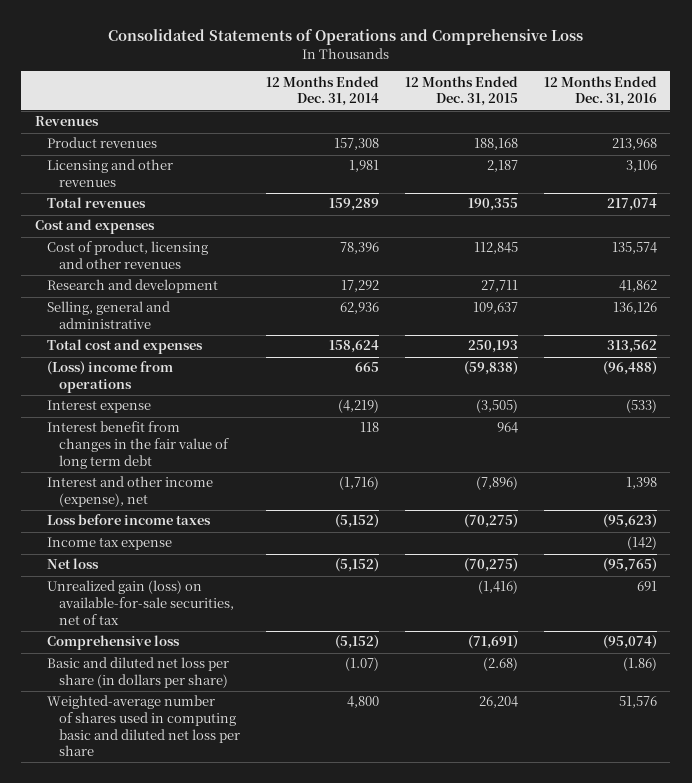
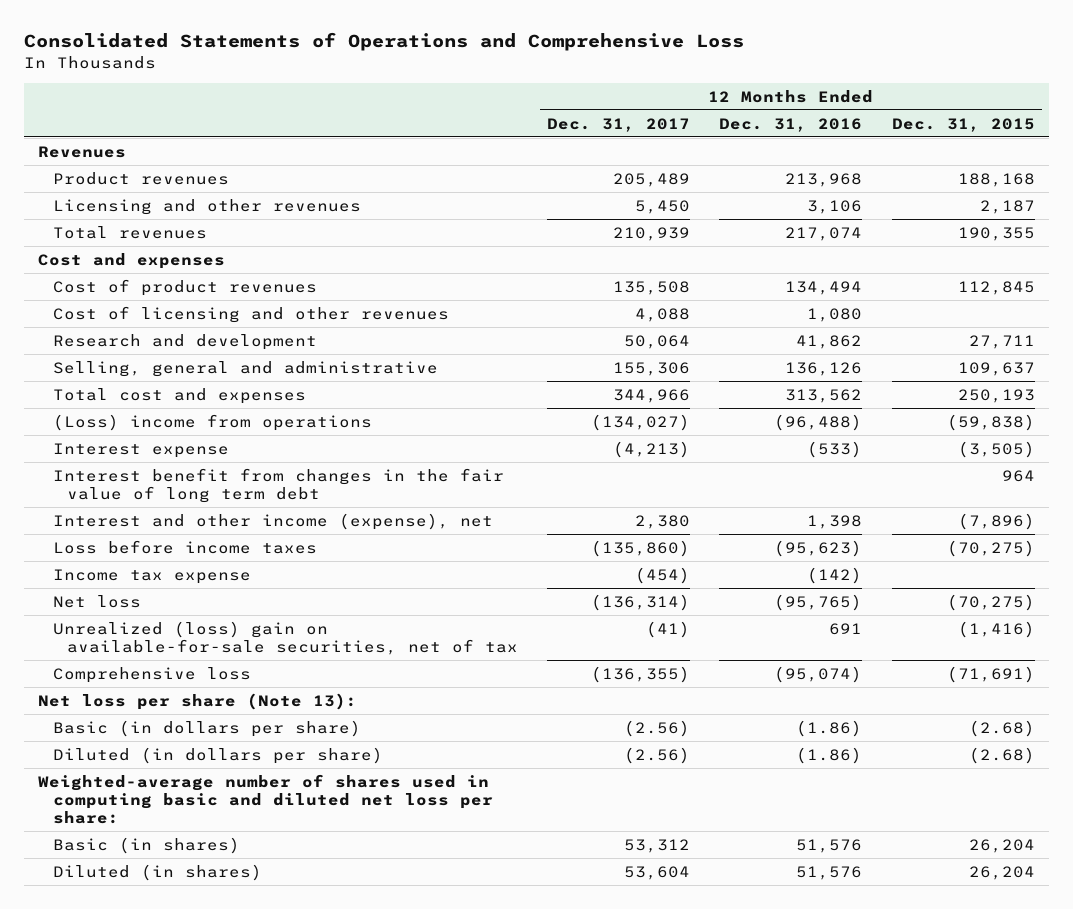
- | 12 Months Ended Dec. 31, 2014 | 12 Months Ended Dec. 31, 2015 | 12 Months Ended Dec. 31, 2016
+ | 12 Months Ended Dec. 31, 2017 | 12 Months Ended Dec. 31, 2016 | 12 Months Ended Dec. 31, 2015
- Cost of product, licensing and other revenues | 78,396 | 112,845 | 135,574
+ Cost of product revenues | 135,508 | 134,494 | 112,845
+ Cost of licensing and other revenues | 4,088 | 1,080 |
- Unrealized gain (loss) on available-for-sale securities, net of tax | | (1,416) | 691
+ Unrealized (loss) gain on available-for-sale securities, net of tax | (41) | 691 | (1,416)
- Basic and diluted net loss per share (in dollars per share) | (1.07) | (2.68) | (1.86)
- Weighted-average number of shares used in computing basic and diluted net loss per share | 4,800 | 26,204 | 51,576
+ Net loss per share (Note 13):
+ Basic (in dollars per share) | (2.56) | (1.86) | (2.68)
+ Diluted (in dollars per share) | (2.56) | (1.86) | (2.68)
+ Weighted-average number of shares used in computing basic and diluted net loss per share:
+ Basic (in shares) | 53,312 | 51,576 | 26,204
+ Diluted (in shares) | 53,604 | 51,576 | 26,204

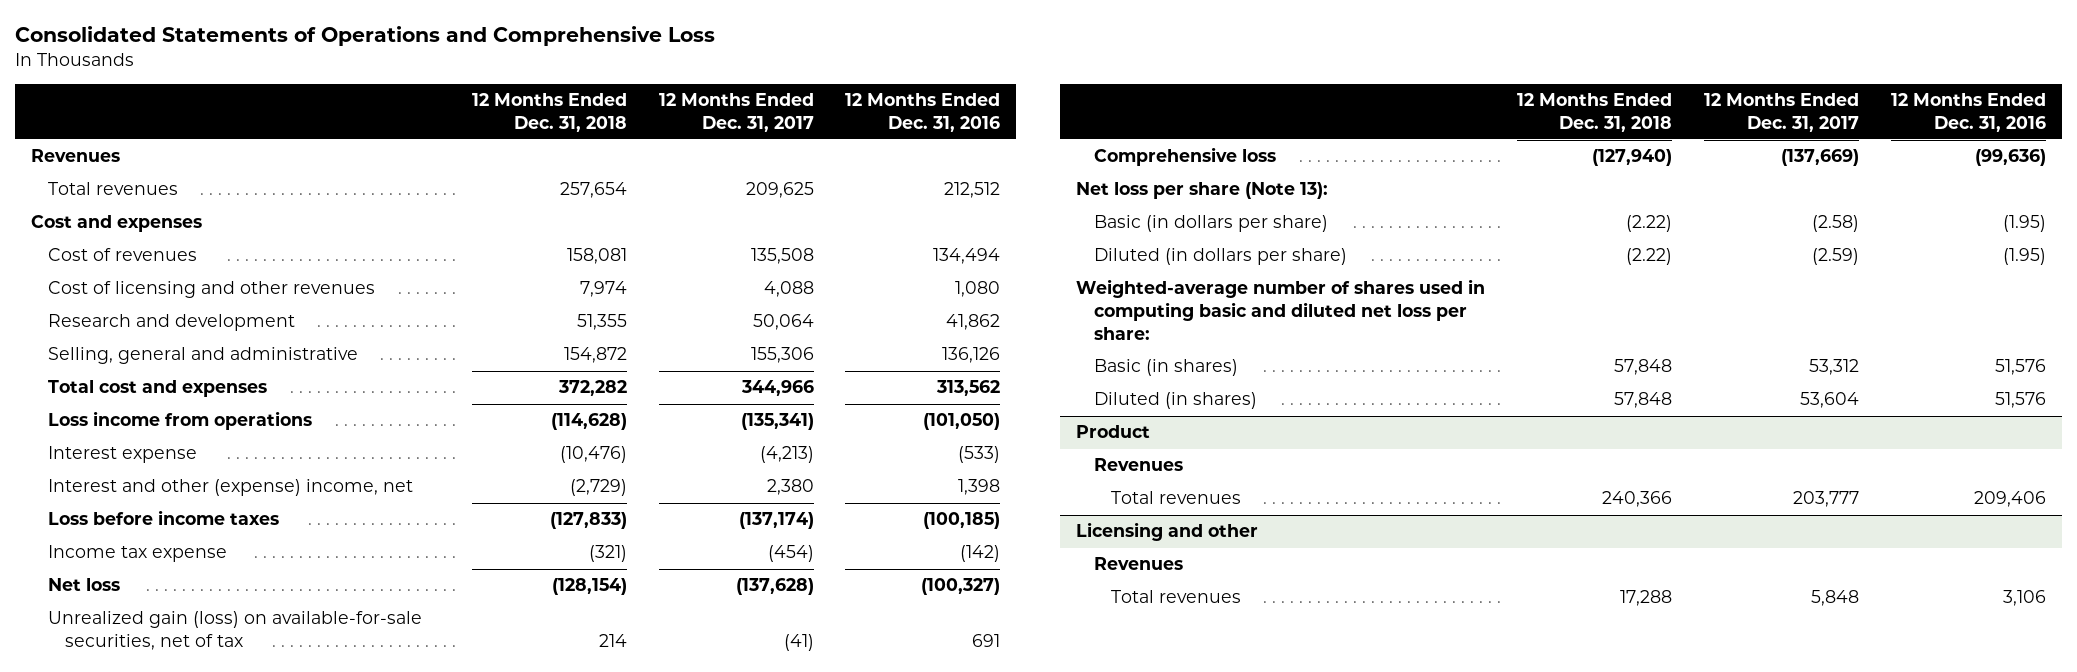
- | 12 Months Ended Dec. 31, 2017 | 12 Months Ended Dec. 31, 2016 | 12 Months Ended Dec. 31, 2015
+ | 12 Months Ended Dec. 31, 2018 | 12 Months Ended Dec. 31, 2017 | 12 Months Ended Dec. 31, 2016
- Product revenues | 205,489 | 213,968 | 188,168
- Licensing and other revenues | 5,450 | 3,106 | 2,187
- Total revenues | 210,939 | 217,074 | 190,355
+ Total revenues | 257,654 | 209,625 | 212,512
- Cost of product revenues | 135,508 | 134,494 | 112,845
+ Cost of revenues | 158,081 | 135,508 | 134,494
- (Loss) income from operations | (134,027) | (96,488) | (59,838)
+ Loss income from operations | (114,628) | (135,341) | (101,050)
- Interest benefit from changes in the fair value of long term debt | | | 964
- Interest and other income (expense), net | 2,380 | 1,398 | (7,896)
- Loss before income taxes | (135,860) | (95,623) | (70,275)
+ Interest and other (expense) income, net | (2,729) | 2,380 | 1,398
+ Loss before income taxes | (127,833) | (137,174) | (100,185)
- Net loss | (136,314) | (95,765) | (70,275)
- Unrealized (loss) gain on available-for-sale securities, net of tax | (41) | 691 | (1,416)
- Comprehensive loss | (136,355) | (95,074) | (71,691)
+ Net loss | (128,154) | (137,628) | (100,327)
+ Unrealized gain (loss) on available-for-sale securities, net of tax | 214 | (41) | 691
+ Comprehensive loss | (127,940) | (137,669) | (99,636)
- Basic (in dollars per share) | (2.56) | (1.86) | (2.68)
- Diluted (in dollars per share) | (2.56) | (1.86) | (2.68)
+ Basic (in dollars per share) | (2.22) | (2.58) | (1.95)
+ Diluted (in dollars per share) | (2.22) | (2.59) | (1.95)
+ Product
+ Revenues
+ Total revenues | 240,366 | 203,777 | 209,406
+ Licensing and other
+ Revenues
+ Total revenues | 17,288 | 5,848 | 3,106

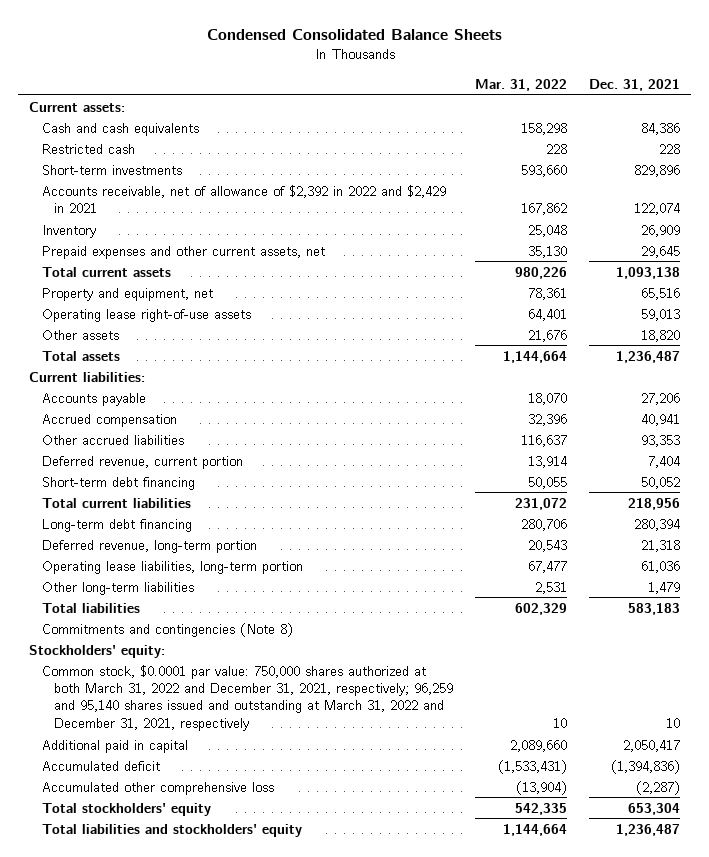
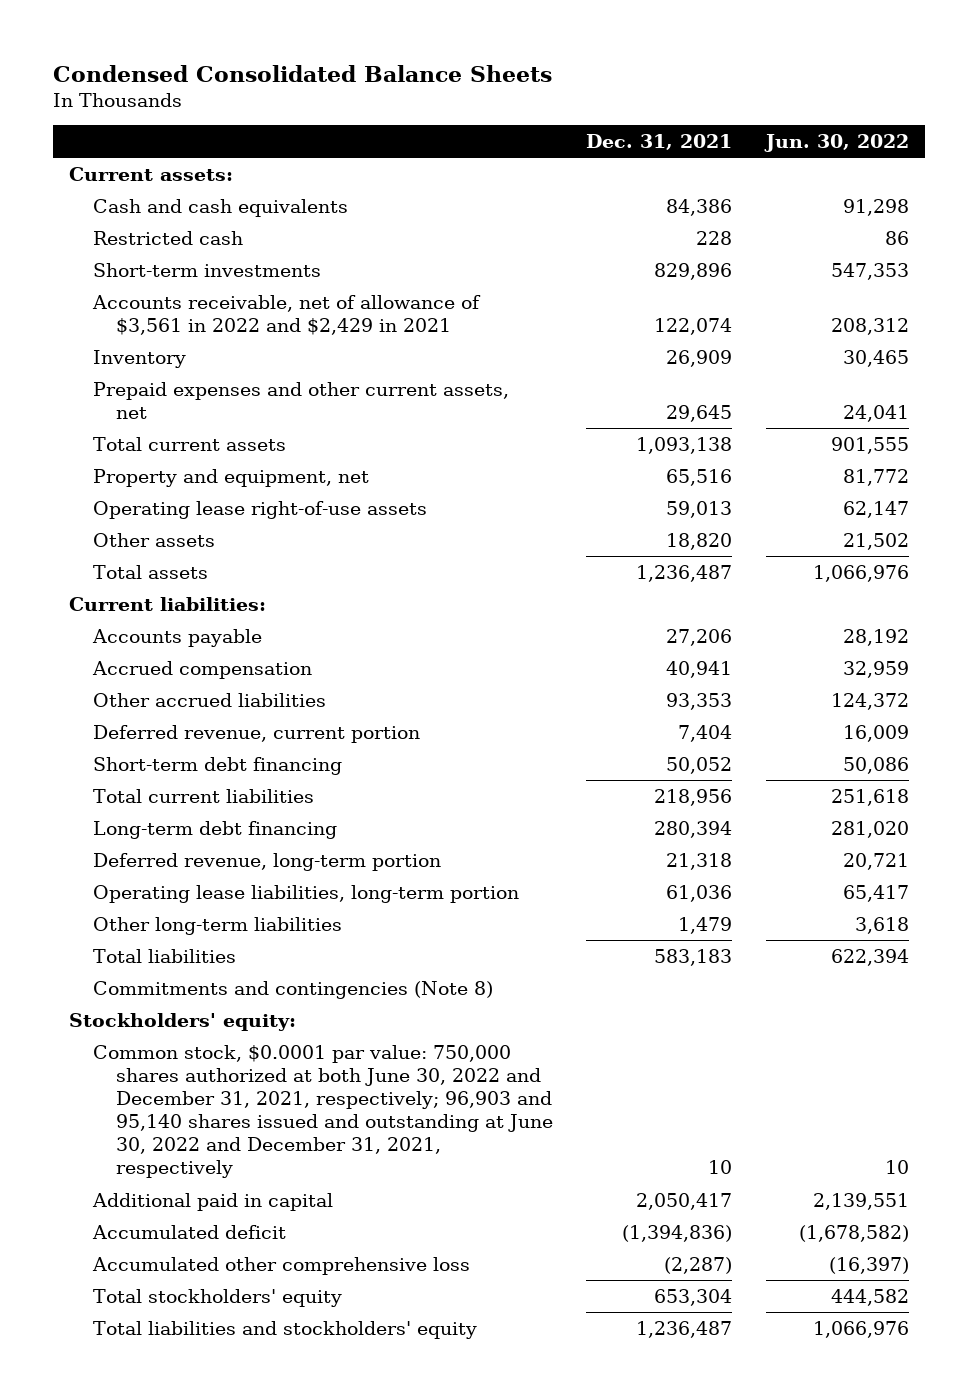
- | Mar. 31, 2022 | Dec. 31, 2021
+ | Dec. 31, 2021 | Jun. 30, 2022
- Accounts receivable, net of allowance of $2,392 in 2022 and $2,429 in 2021 | 167,862 | 122,074
+ Accounts receivable, net of allowance of $3,561 in 2022 and $2,429 in 2021 | 122,074 | 208,312
- Common stock, $0.0001 par value: 750,000 shares authorized at both March 31, 2022 and December 31, 2021, respectively; 96,259 and 95,140 shares issued and outstanding at March 31, 2022 and December 31, 2021, respectively | 10 | 10
+ Common stock, $0.0001 par value: 750,000 shares authorized at both June 30, 2022 and December 31, 2021, respectively; 96,903 and 95,140 shares issued and outstanding at June 30, 2022 and December 31, 2021, respectively | 10 | 10

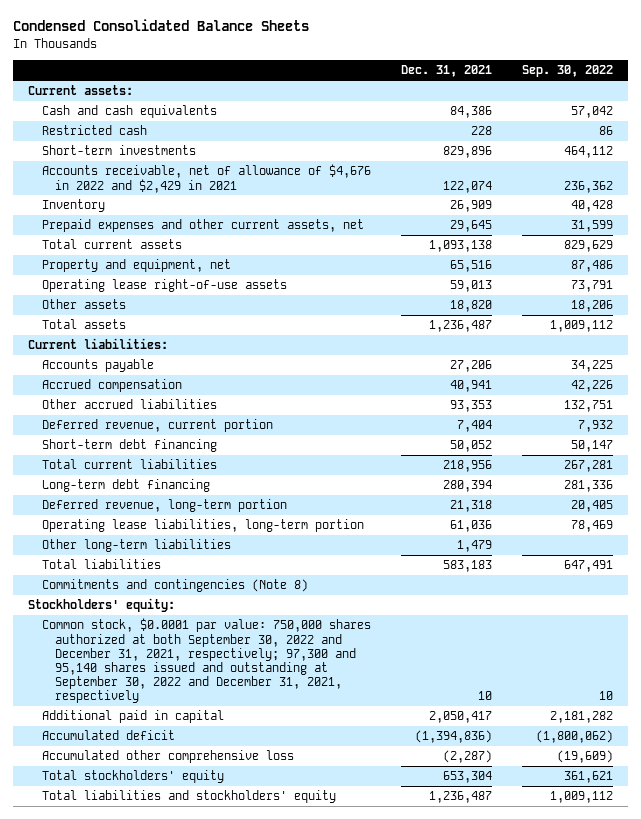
- | Dec. 31, 2021 | Jun. 30, 2022
+ | Dec. 31, 2021 | Sep. 30, 2022
- Accounts receivable, net of allowance of $3,561 in 2022 and $2,429 in 2021 | 122,074 | 208,312
+ Accounts receivable, net of allowance of $4,676 in 2022 and $2,429 in 2021 | 122,074 | 236,362
- Common stock, $0.0001 par value: 750,000 shares authorized at both June 30, 2022 and December 31, 2021, respectively; 96,903 and 95,140 shares issued and outstanding at June 30, 2022 and December 31, 2021, respectively | 10 | 10
+ Common stock, $0.0001 par value: 750,000 shares authorized at both September 30, 2022 and December 31, 2021, respectively; 97,300 and 95,140 shares issued and outstanding at September 30, 2022 and December 31, 2021, respectively | 10 | 10

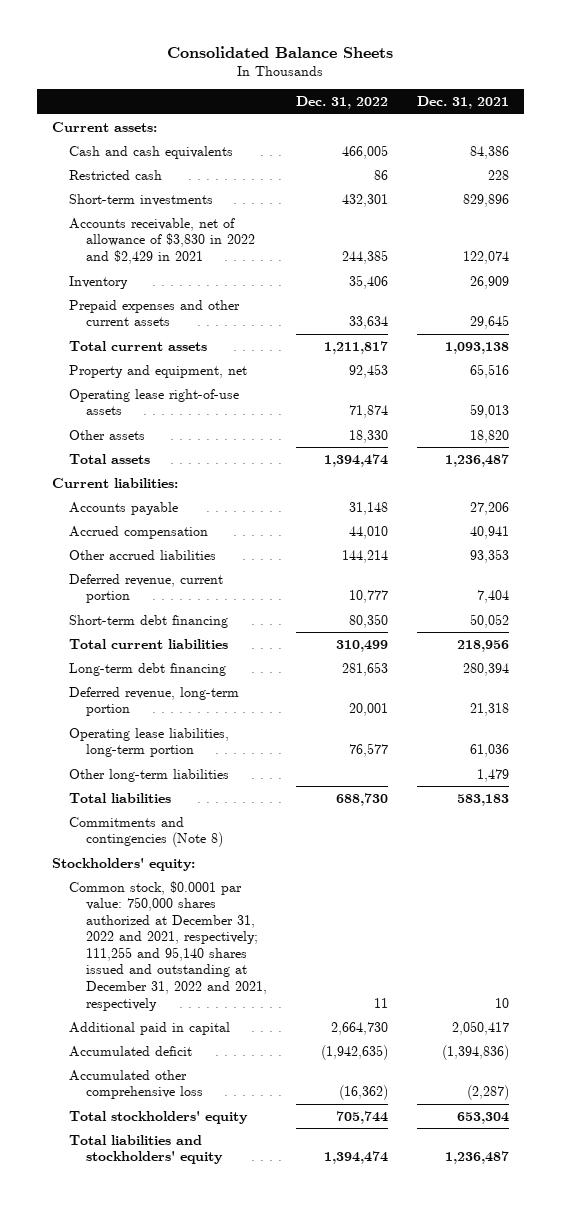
- Condensed Consolidated Balance Sheets
+ Consolidated Balance Sheets
- | Dec. 31, 2021 | Sep. 30, 2022
+ | Dec. 31, 2022 | Dec. 31, 2021
- Accounts receivable, net of allowance of $4,676 in 2022 and $2,429 in 2021 | 122,074 | 236,362
+ Accounts receivable, net of allowance of $3,830 in 2022 and $2,429 in 2021 | 244,385 | 122,074
- Prepaid expenses and other current assets, net | 29,645 | 31,599
+ Prepaid expenses and other current assets | 33,634 | 29,645
- Common stock, $0.0001 par value: 750,000 shares authorized at both September 30, 2022 and December 31, 2021, respectively; 97,300 and 95,140 shares issued and outstanding at September 30, 2022 and December 31, 2021, respectively | 10 | 10
+ Common stock, $0.0001 par value: 750,000 shares authorized at December 31, 2022 and 2021, respectively; 111,255 and 95,140 shares issued and outstanding at December 31, 2022 and 2021, respectively | 11 | 10

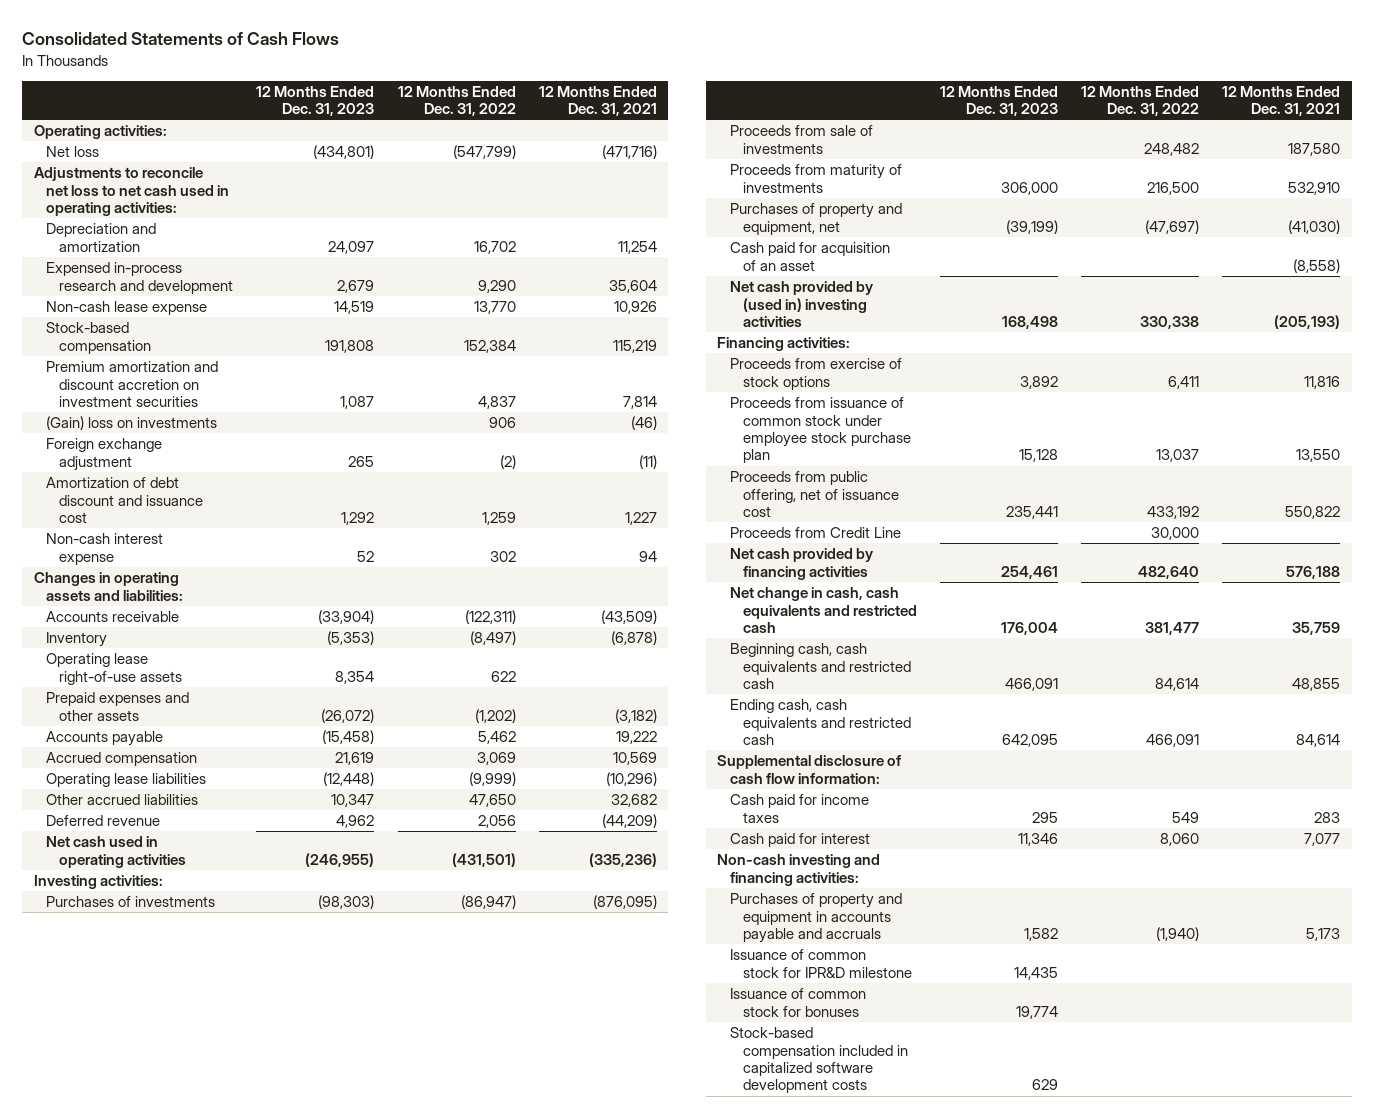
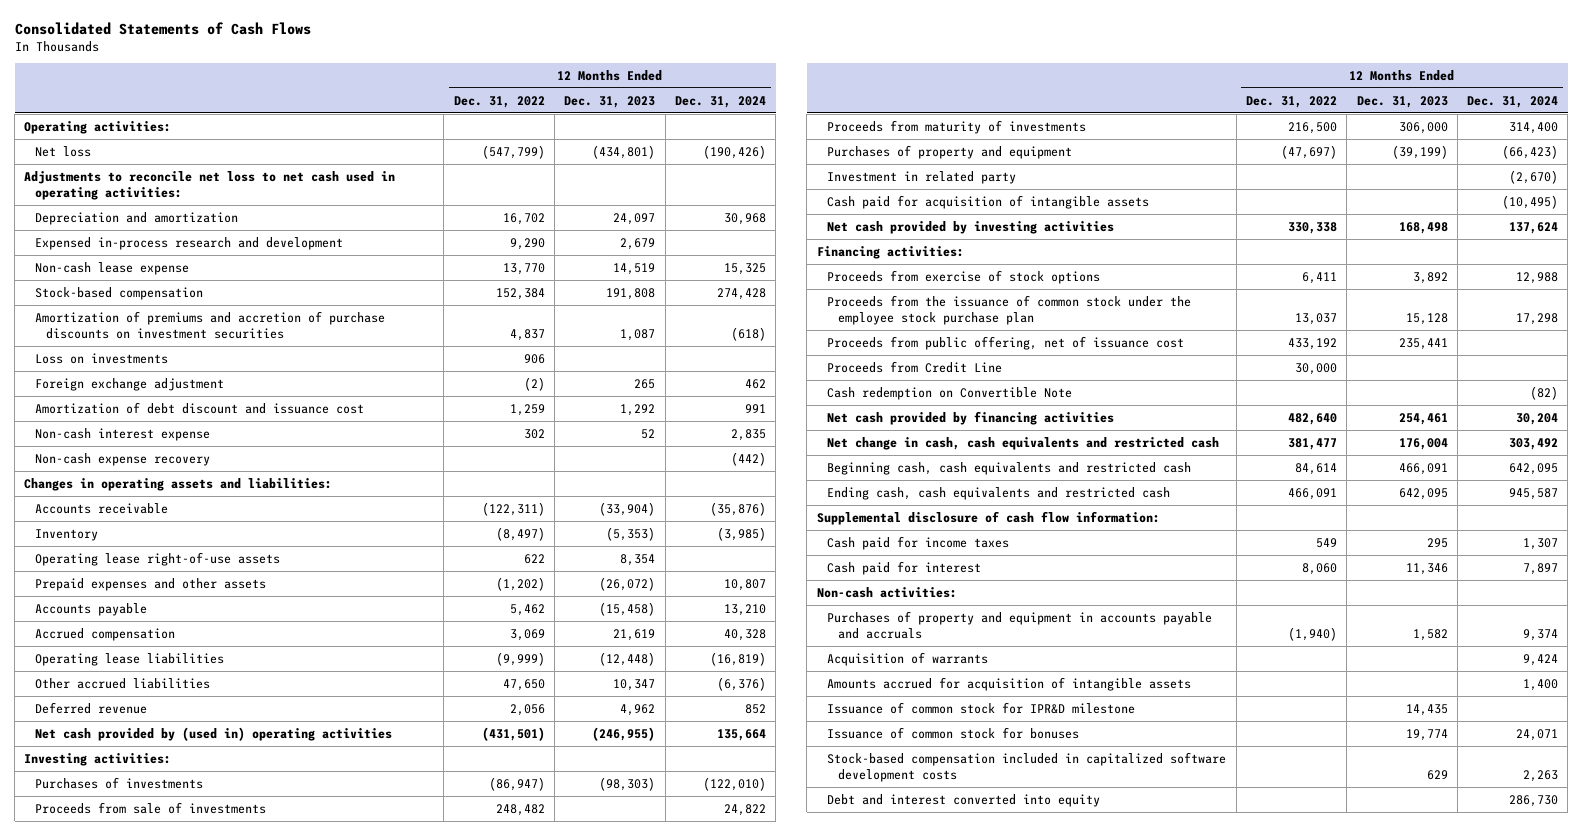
- | 12 Months Ended Dec. 31, 2023 | 12 Months Ended Dec. 31, 2022 | 12 Months Ended Dec. 31, 2021
+ | 12 Months Ended Dec. 31, 2022 | 12 Months Ended Dec. 31, 2023 | 12 Months Ended Dec. 31, 2024
- Premium amortization and discount accretion on investment securities | 1,087 | 4,837 | 7,814
- (Gain) loss on investments | | 906 | (46)
+ Amortization of premiums and accretion of purchase discounts on investment securities | 4,837 | 1,087 | (618)
+ Loss on investments | 906 | |
+ Non-cash expense recovery | | | (442)
- Net cash used in operating activities | (246,955) | (431,501) | (335,236)
+ Net cash provided by (used in) operating activities | (431,501) | (246,955) | 135,664
- Purchases of property and equipment, net | (39,199) | (47,697) | (41,030)
- Cash paid for acquisition of an asset | | | (8,558)
- Net cash provided by (used in) investing activities | 168,498 | 330,338 | (205,193)
+ Purchases of property and equipment | (47,697) | (39,199) | (66,423)
+ Investment in related party | | | (2,670)
+ Cash paid for acquisition of intangible assets | | | (10,495)
+ Net cash provided by investing activities | 330,338 | 168,498 | 137,624
- Proceeds from issuance of common stock under employee stock purchase plan | 15,128 | 13,037 | 13,550
+ Proceeds from the issuance of common stock under the employee stock purchase plan | 13,037 | 15,128 | 17,298
+ Cash redemption on Convertible Note | | | (82)
- Non-cash investing and financing activities:
+ Non-cash activities:
+ Acquisition of warrants | | | 9,424
+ Amounts accrued for acquisition of intangible assets | | | 1,400
+ Debt and interest converted into equity | | | 286,730

